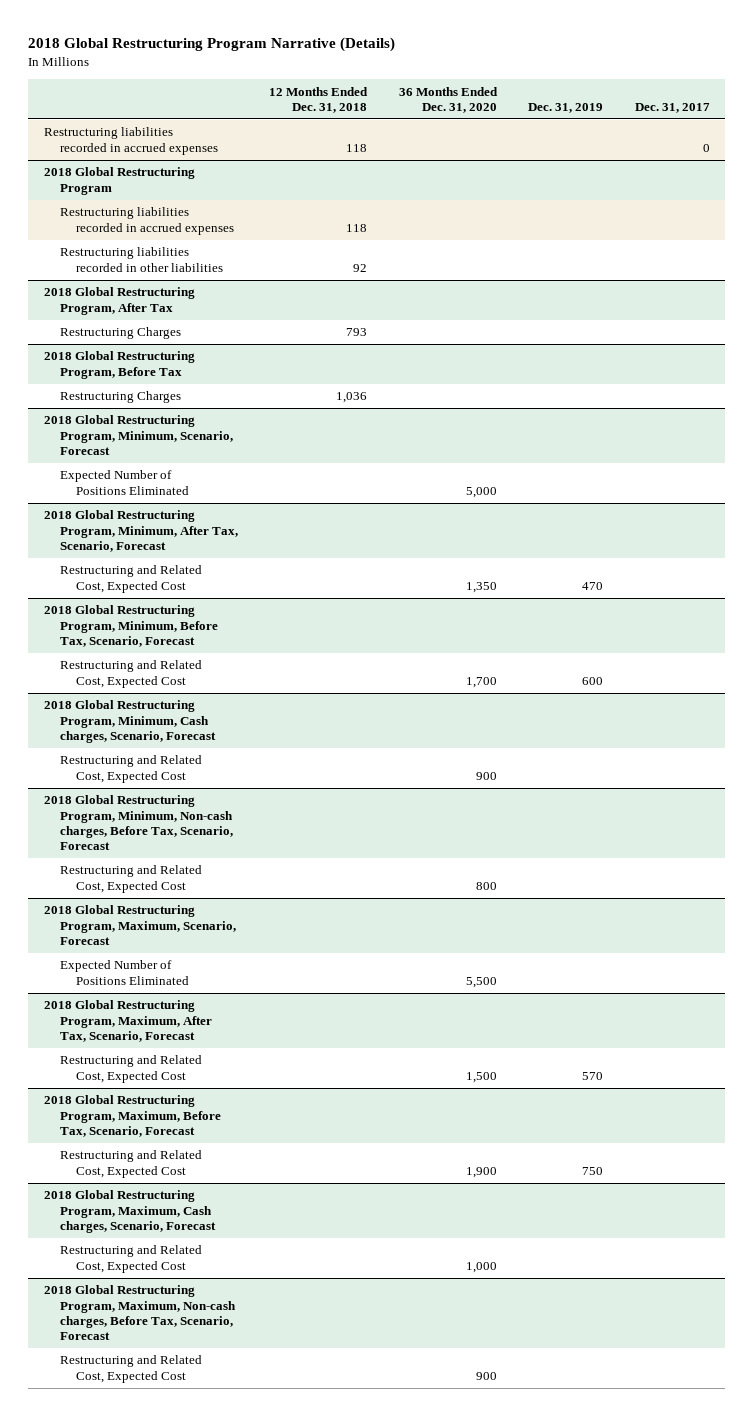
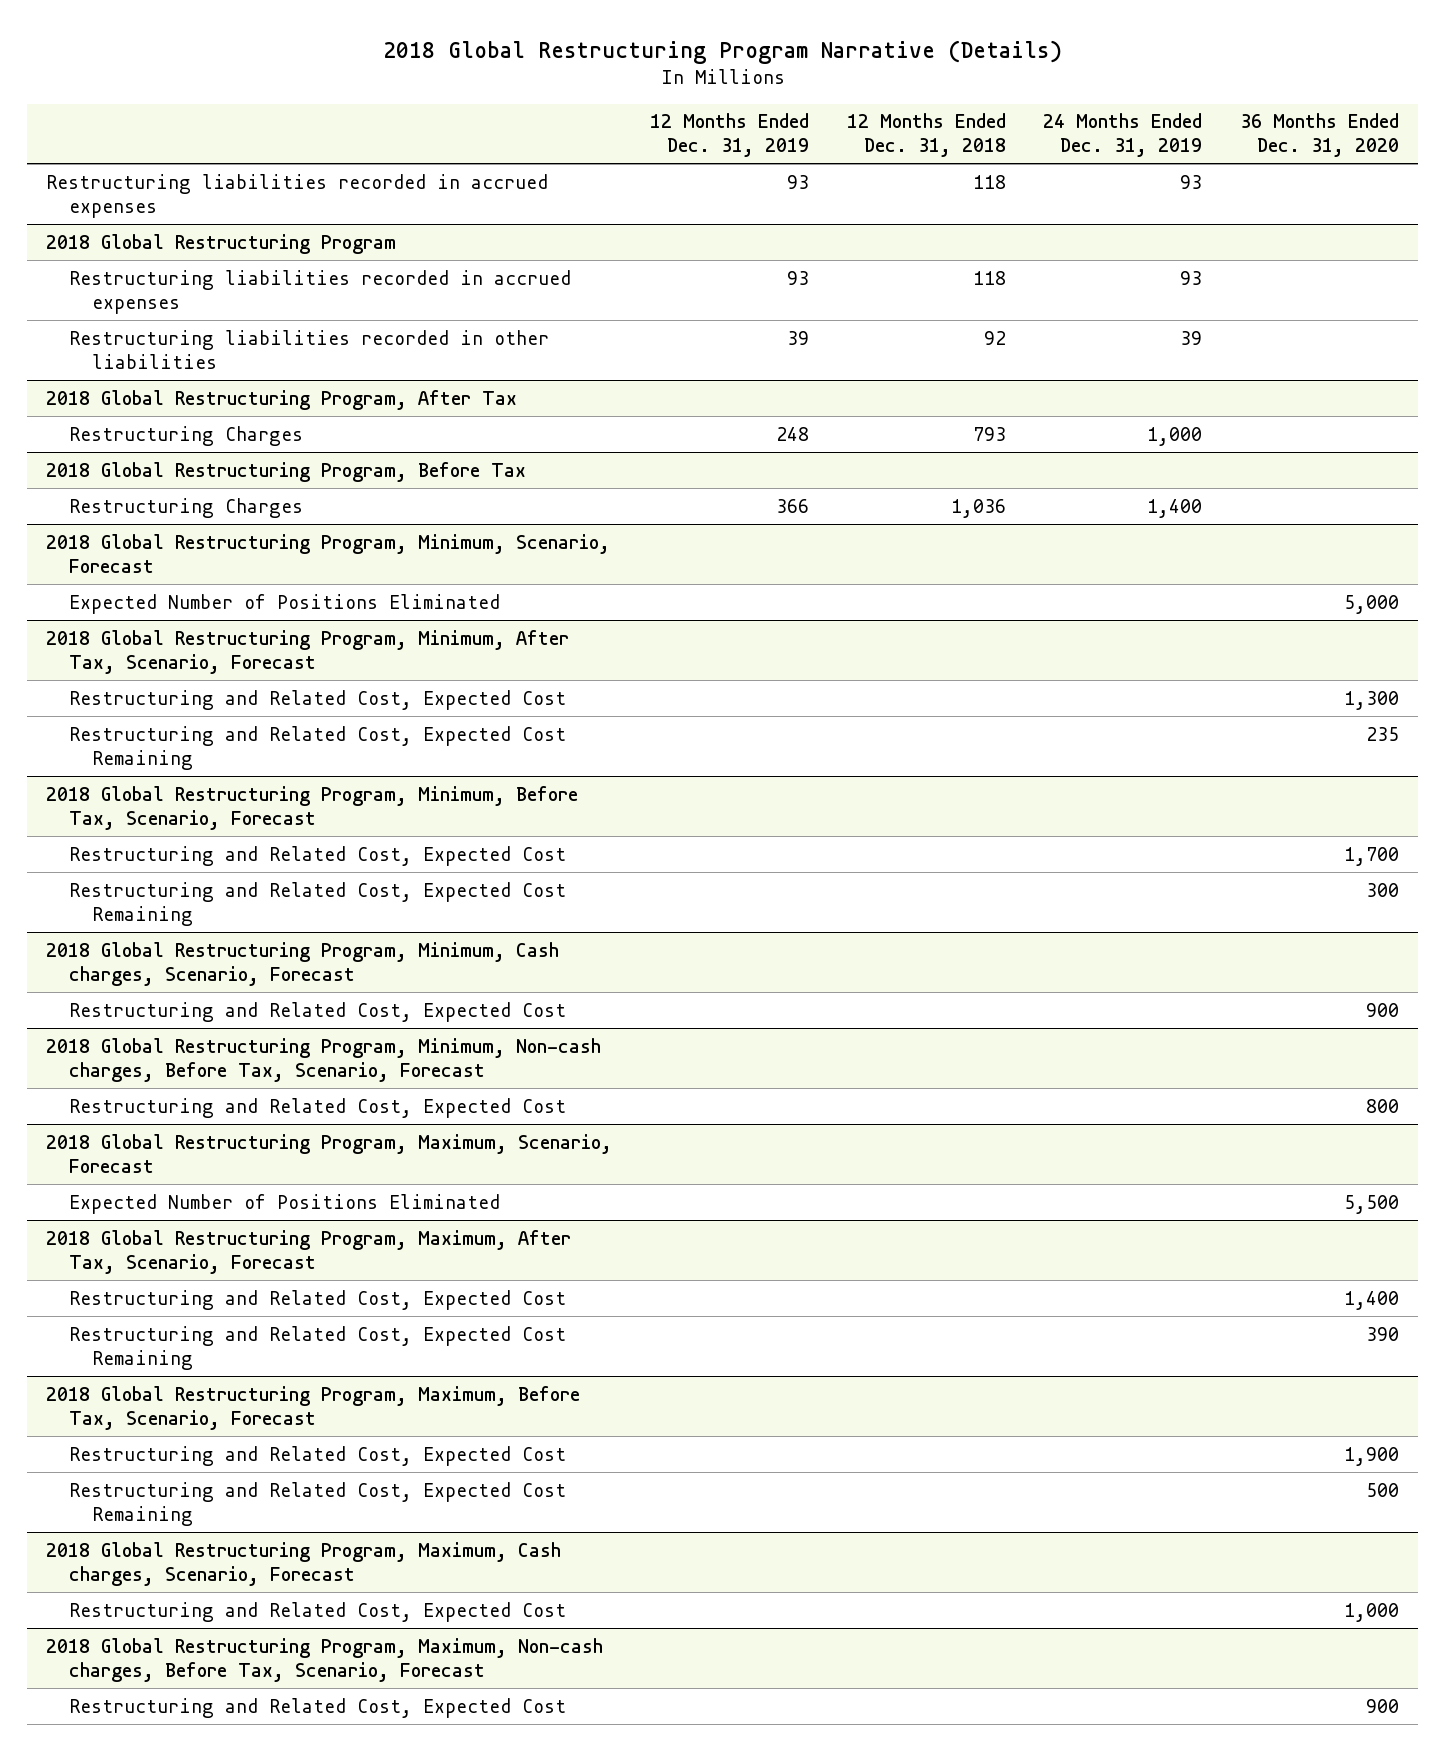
- | 12 Months Ended Dec. 31, 2018 | 36 Months Ended Dec. 31, 2020 | Dec. 31, 2019 | Dec. 31, 2017
+ | 12 Months Ended Dec. 31, 2019 | 12 Months Ended Dec. 31, 2018 | 24 Months Ended Dec. 31, 2019 | 36 Months Ended Dec. 31, 2020
@ 2018 Global Restructuring Program, Minimum, After Tax, Scenario, Forecast
- Restructuring and Related Cost, Expected Cost | | 1,350 | 470 |
+ Restructuring and Related Cost, Expected Cost | | | | 1,300
+ Restructuring and Related Cost, Expected Cost Remaining | | | | 235
@ 2018 Global Restructuring Program, Minimum, Before Tax, Scenario, Forecast
+ Restructuring and Related Cost, Expected Cost Remaining | | | | 300
@ 2018 Global Restructuring Program, Maximum, After Tax, Scenario, Forecast
- Restructuring and Related Cost, Expected Cost | | 1,500 | 570 |
+ Restructuring and Related Cost, Expected Cost | | | | 1,400
+ Restructuring and Related Cost, Expected Cost Remaining | | | | 390
@ 2018 Global Restructuring Program, Maximum, Before Tax, Scenario, Forecast
+ Restructuring and Related Cost, Expected Cost Remaining | | | | 500

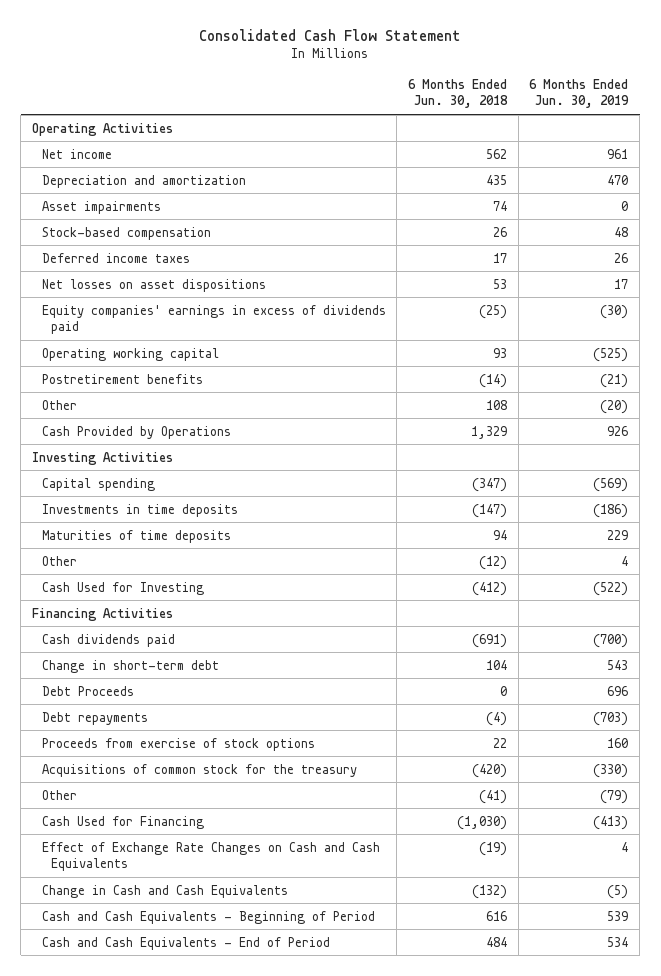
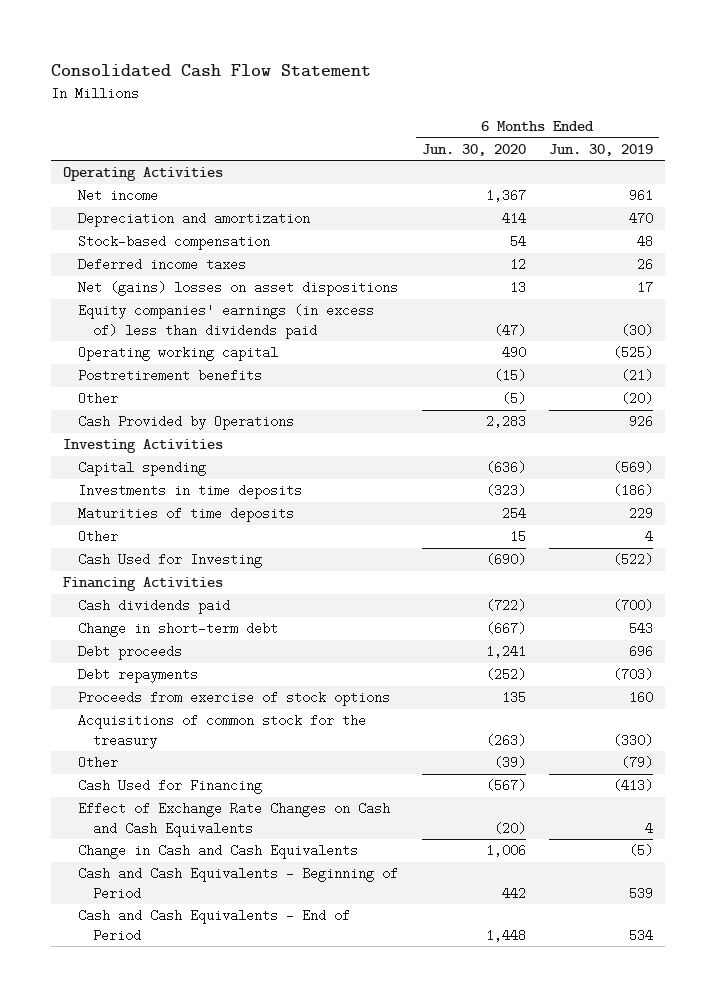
- | 6 Months Ended Jun. 30, 2018 | 6 Months Ended Jun. 30, 2019
+ | 6 Months Ended Jun. 30, 2020 | 6 Months Ended Jun. 30, 2019
- Asset impairments | 74 | 0
- Net losses on asset dispositions | 53 | 17
- Equity companies' earnings in excess of dividends paid | (25) | (30)
+ Net (gains) losses on asset dispositions | 13 | 17
+ Equity companies' earnings (in excess of) less than dividends paid | (47) | (30)
- Debt Proceeds | 0 | 696
+ Debt proceeds | 1,241 | 696

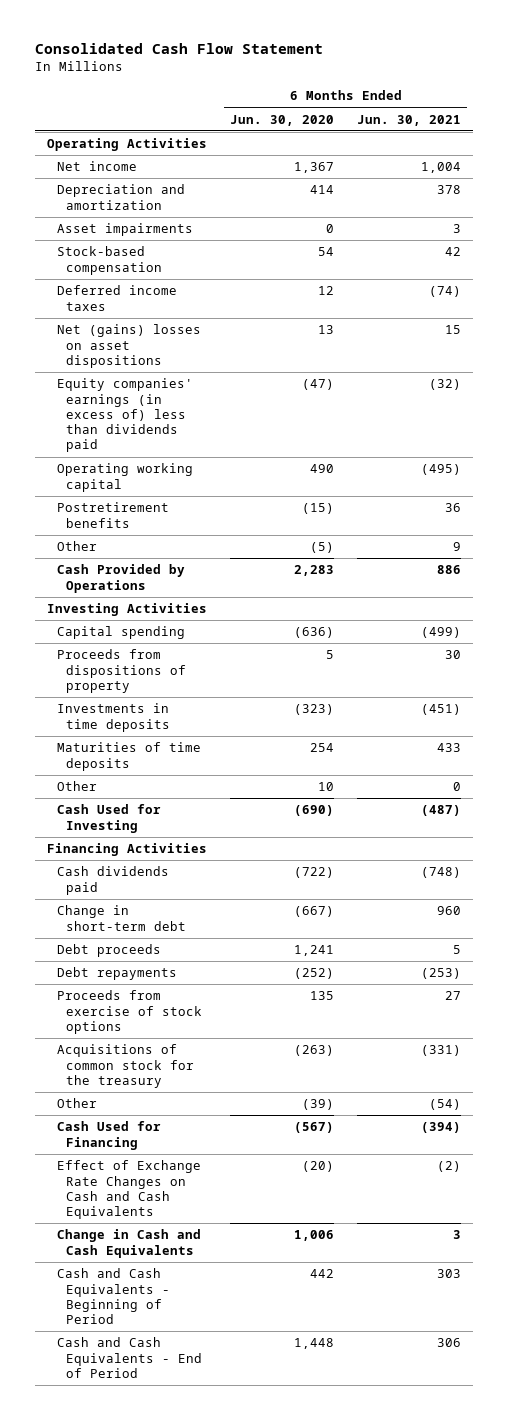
- | 6 Months Ended Jun. 30, 2020 | 6 Months Ended Jun. 30, 2019
+ | 6 Months Ended Jun. 30, 2020 | 6 Months Ended Jun. 30, 2021
+ Asset impairments | 0 | 3
+ Proceeds from dispositions of property | 5 | 30
- Other | 15 | 4
+ Other | 10 | 0

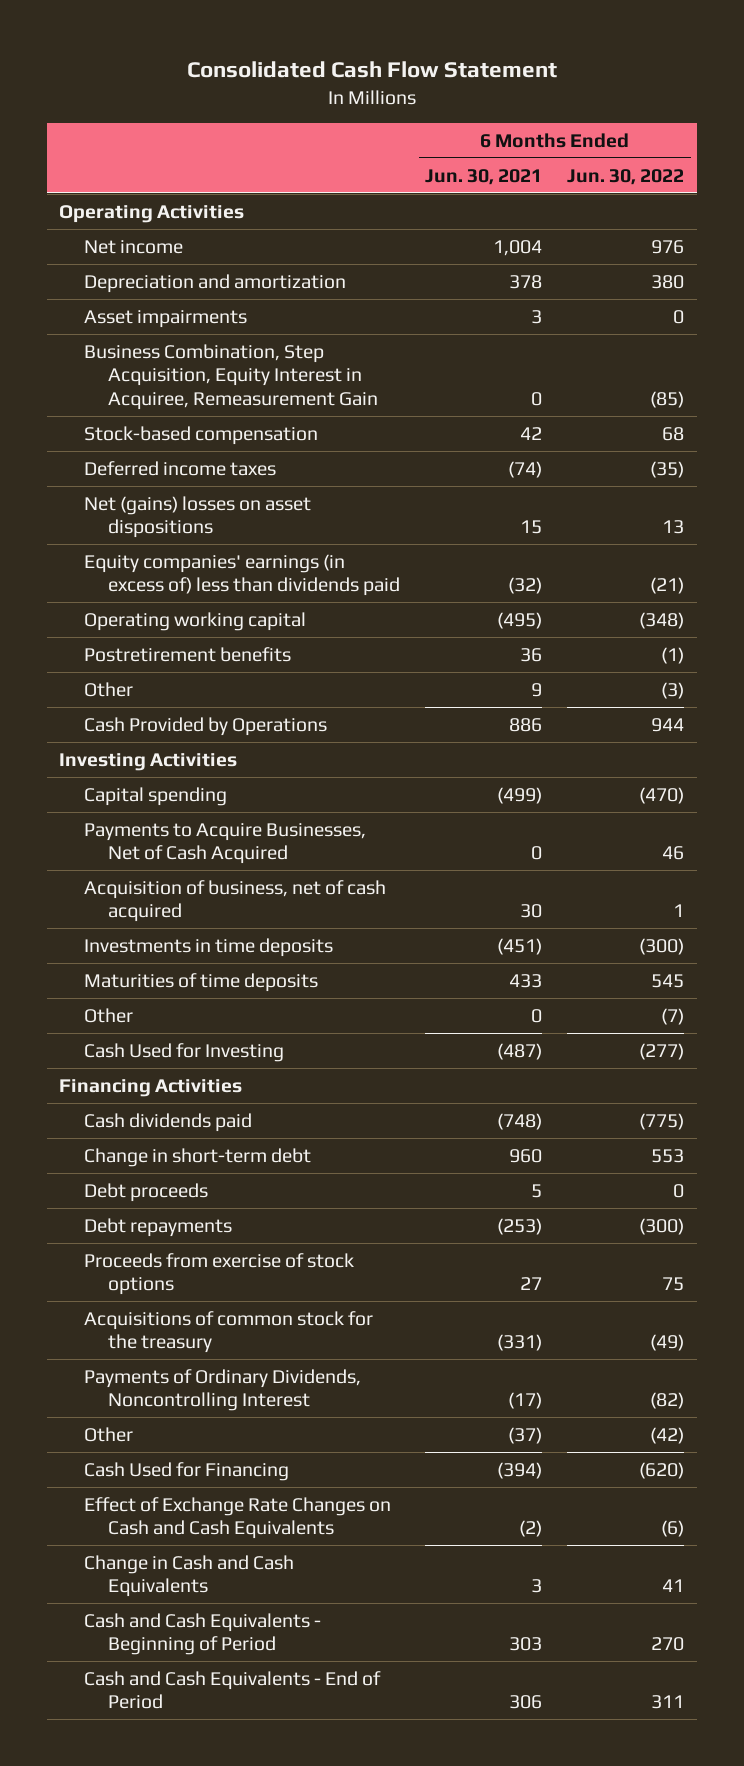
- | 6 Months Ended Jun. 30, 2020 | 6 Months Ended Jun. 30, 2021
+ | 6 Months Ended Jun. 30, 2021 | 6 Months Ended Jun. 30, 2022
+ Business Combination, Step Acquisition, Equity Interest in Acquiree, Remeasurement Gain | 0 | (85)
- Proceeds from dispositions of property | 5 | 30
+ Payments to Acquire Businesses, Net of Cash Acquired | 0 | 46
+ Acquisition of business, net of cash acquired | 30 | 1
- Other | (39) | (54)
+ Payments of Ordinary Dividends, Noncontrolling Interest | (17) | (82)
+ Other | (37) | (42)

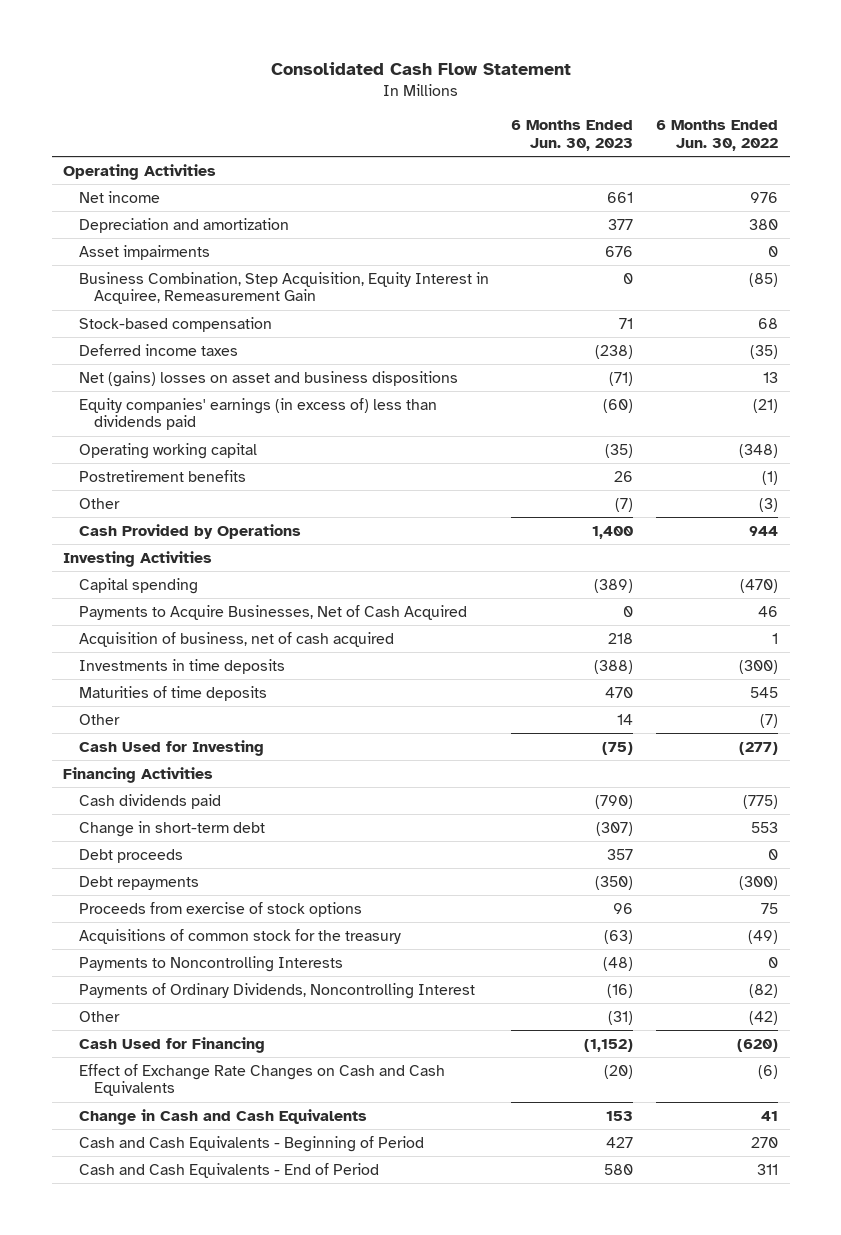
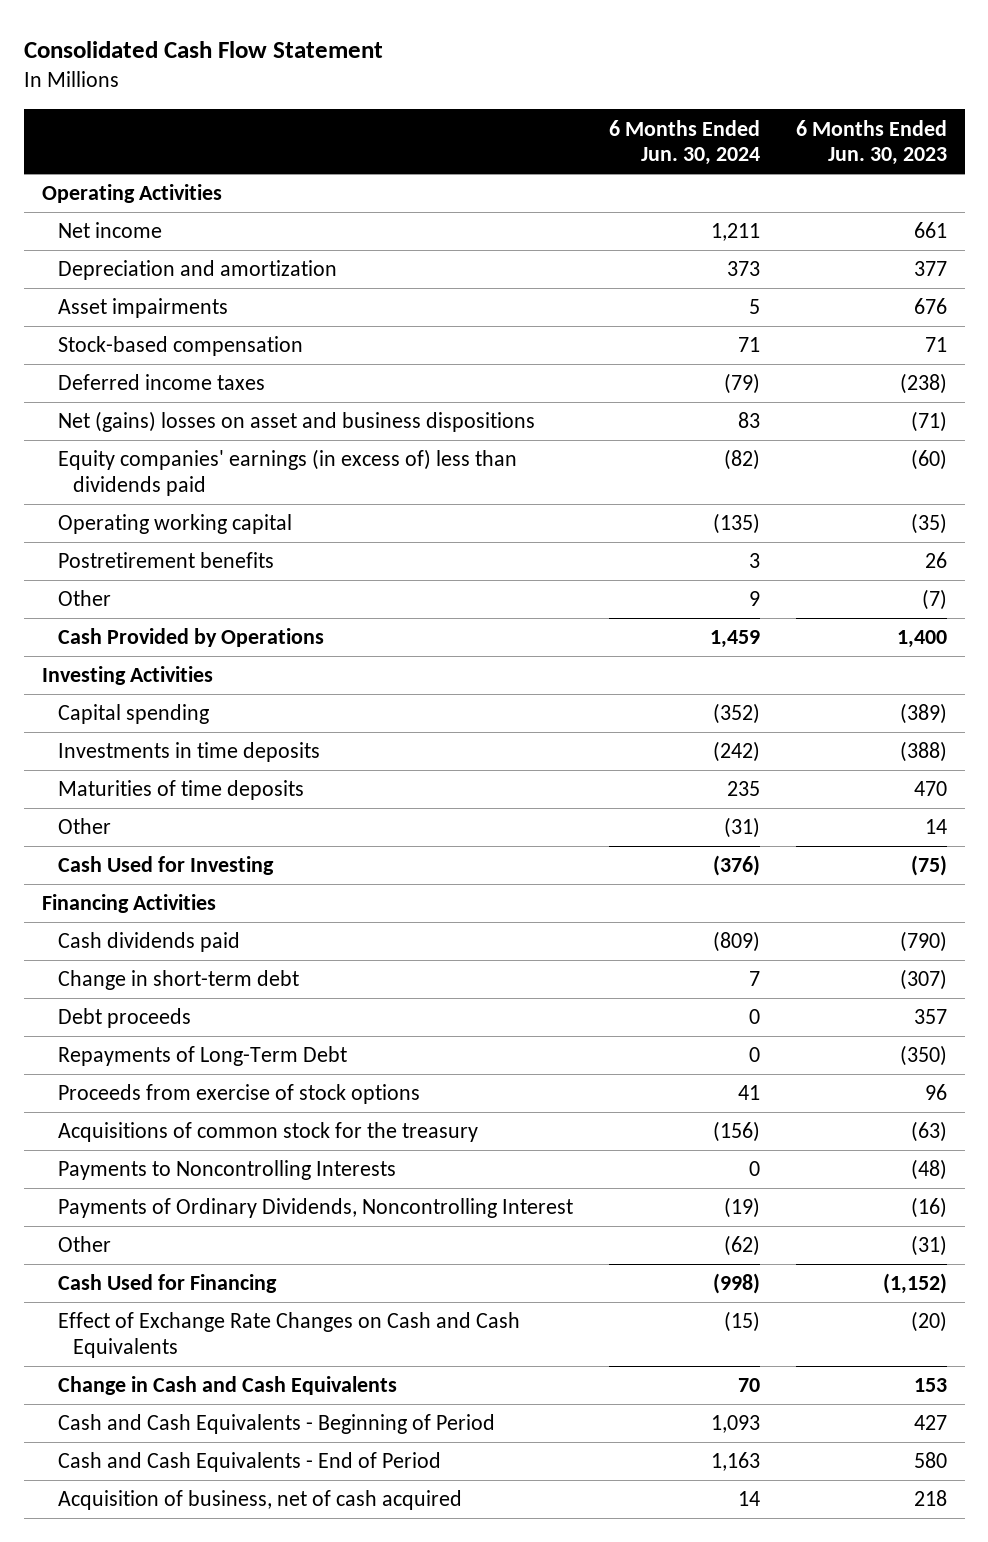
- | 6 Months Ended Jun. 30, 2023 | 6 Months Ended Jun. 30, 2022
+ | 6 Months Ended Jun. 30, 2024 | 6 Months Ended Jun. 30, 2023
- Business Combination, Step Acquisition, Equity Interest in Acquiree, Remeasurement Gain | 0 | (85)
- Payments to Acquire Businesses, Net of Cash Acquired | 0 | 46
- Debt repayments | (350) | (300)
+ Repayments of Long-Term Debt | 0 | (350)
moved down: Acquisition of business, net of cash acquired | 14 | 218

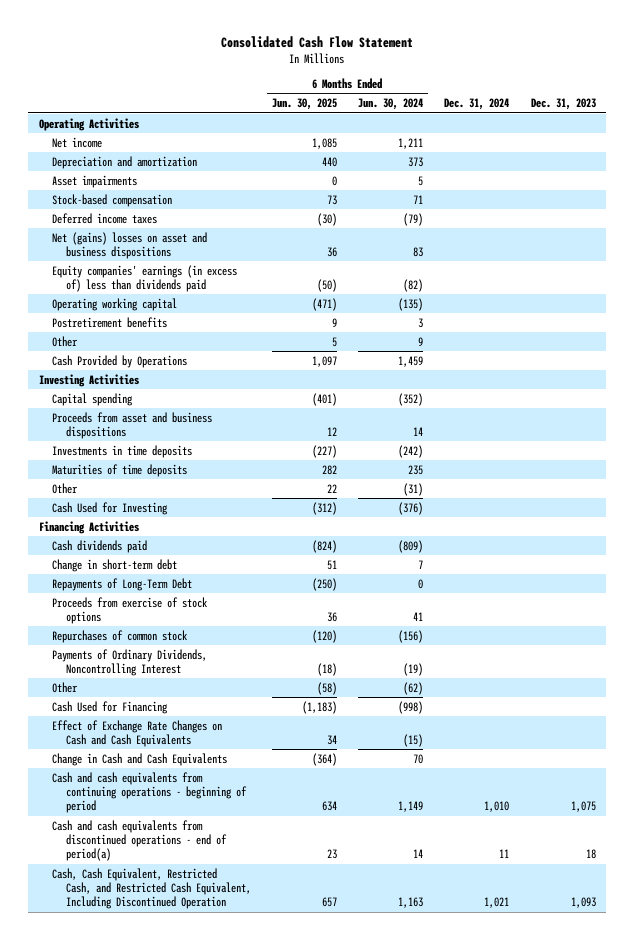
- | 6 Months Ended Jun. 30, 2024 | 6 Months Ended Jun. 30, 2023
+ | 6 Months Ended Jun. 30, 2025 | 6 Months Ended Jun. 30, 2024 | Dec. 31, 2024 | Dec. 31, 2023
+ Proceeds from asset and business dispositions | 12 | 14 | |
- Debt proceeds | 0 | 357
- Acquisitions of common stock for the treasury | (156) | (63)
- Payments to Noncontrolling Interests | 0 | (48)
+ Repurchases of common stock | (120) | (156) | |
- Cash and Cash Equivalents - Beginning of Period | 1,093 | 427
- Cash and Cash Equivalents - End of Period | 1,163 | 580
- Acquisition of business, net of cash acquired | 14 | 218
+ Cash and cash equivalents from continuing operations - beginning of period | 634 | 1,149 | 1,010 | 1,075
+ Cash and cash equivalents from discontinued operations - end of period(a) | 23 | 14 | 11 | 18
+ Cash, Cash Equivalent, Restricted Cash, and Restricted Cash Equivalent, Including Discontinued Operation | 657 | 1,163 | 1,021 | 1,093

